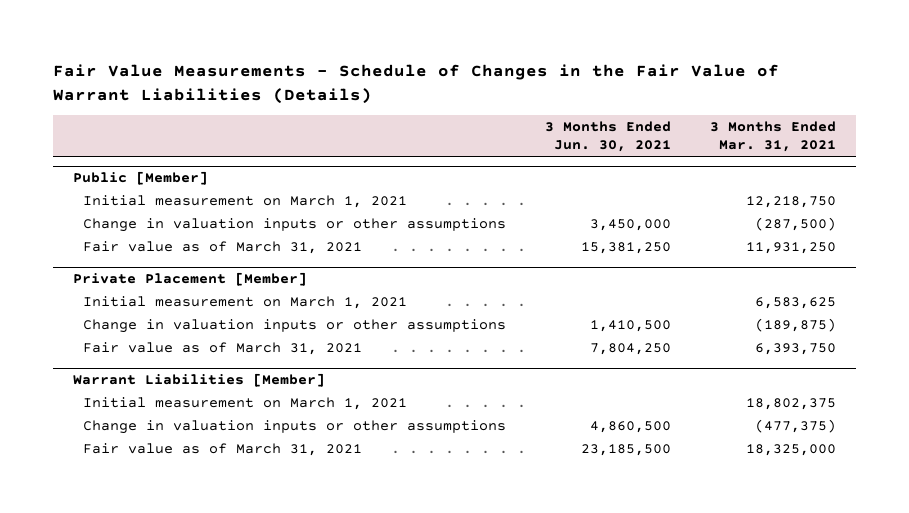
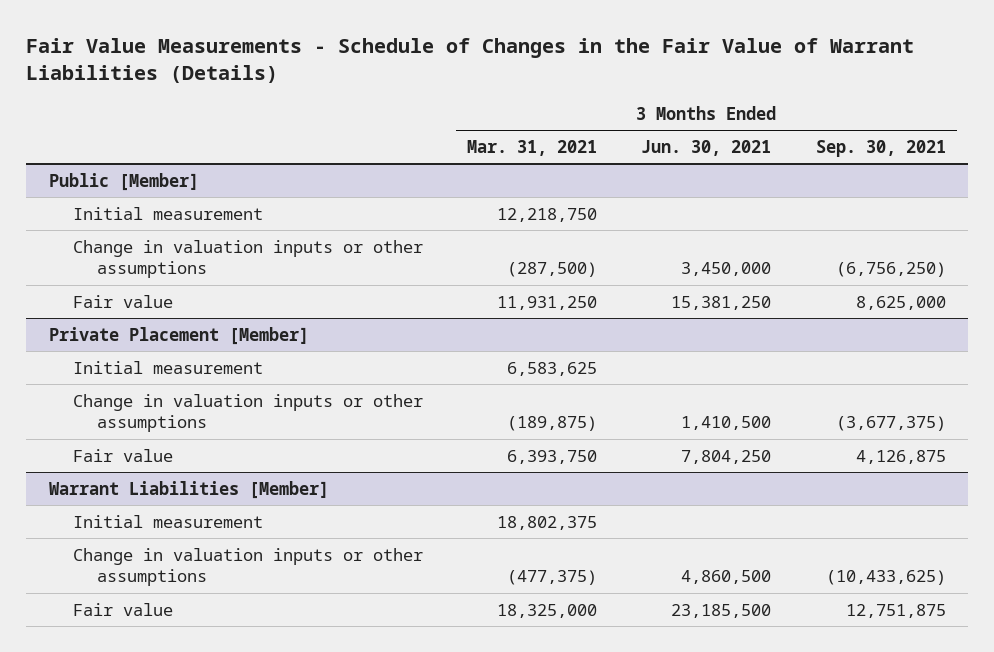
- | 3 Months Ended Jun. 30, 2021 | 3 Months Ended Mar. 31, 2021
+ | 3 Months Ended Mar. 31, 2021 | 3 Months Ended Jun. 30, 2021 | 3 Months Ended Sep. 30, 2021
@ Public [Member]
- Initial measurement on March 1, 2021 | | 12,218,750
+ Initial measurement | 12,218,750 | |
- Fair value as of March 31, 2021 | 15,381,250 | 11,931,250
+ Fair value | 11,931,250 | 15,381,250 | 8,625,000
@ Private Placement [Member]
- Initial measurement on March 1, 2021 | | 6,583,625
+ Initial measurement | 6,583,625 | |
- Fair value as of March 31, 2021 | 7,804,250 | 6,393,750
+ Fair value | 6,393,750 | 7,804,250 | 4,126,875
@ Warrant Liabilities [Member]
- Initial measurement on March 1, 2021 | | 18,802,375
+ Initial measurement | 18,802,375 | |
- Fair value as of March 31, 2021 | 23,185,500 | 18,325,000
+ Fair value | 18,325,000 | 23,185,500 | 12,751,875

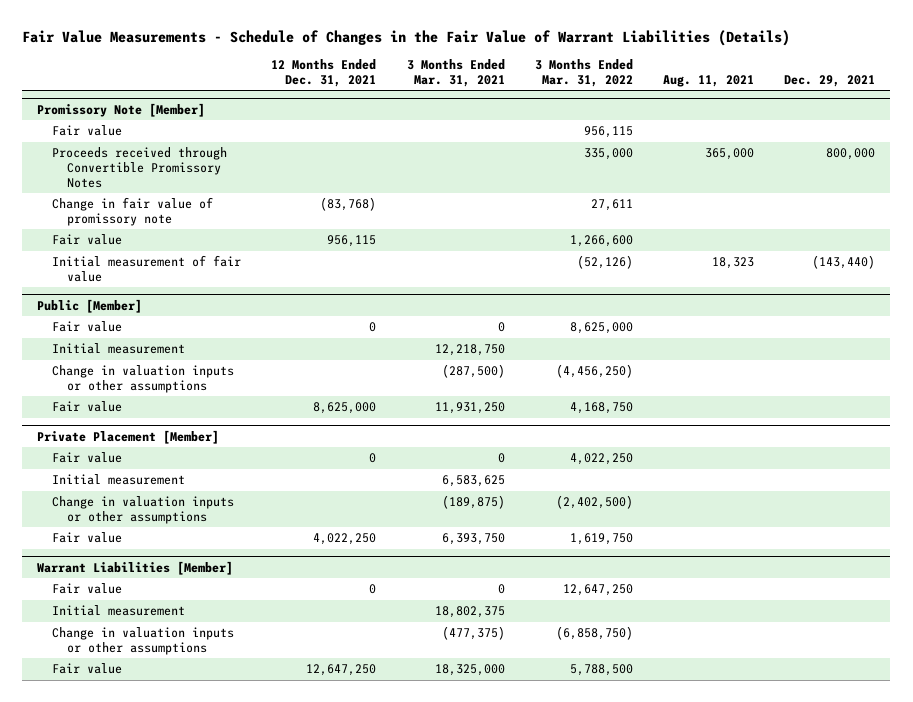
- | 3 Months Ended Mar. 31, 2021 | 3 Months Ended Jun. 30, 2021 | 3 Months Ended Sep. 30, 2021
+ | 12 Months Ended Dec. 31, 2021 | 3 Months Ended Mar. 31, 2021 | 3 Months Ended Mar. 31, 2022 | Aug. 11, 2021 | Dec. 29, 2021
+ Promissory Note [Member]
+ Fair value | | | 956,115 | |
+ Proceeds received through Convertible Promissory Notes | | | 335,000 | 365,000 | 800,000
+ Change in fair value of promissory note | (83,768) | | 27,611 | |
+ Fair value | 956,115 | | 1,266,600 | |
+ Initial measurement of fair value | | | (52,126) | 18,323 | (143,440)
@ Public [Member]
+ Fair value | 0 | 0 | 8,625,000 | |
@ Private Placement [Member]
+ Fair value | 0 | 0 | 4,022,250 | |
@ Warrant Liabilities [Member]
+ Fair value | 0 | 0 | 12,647,250 | |

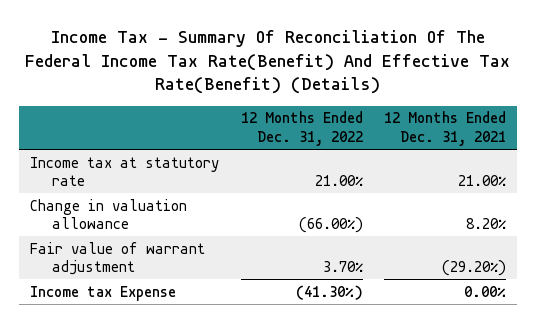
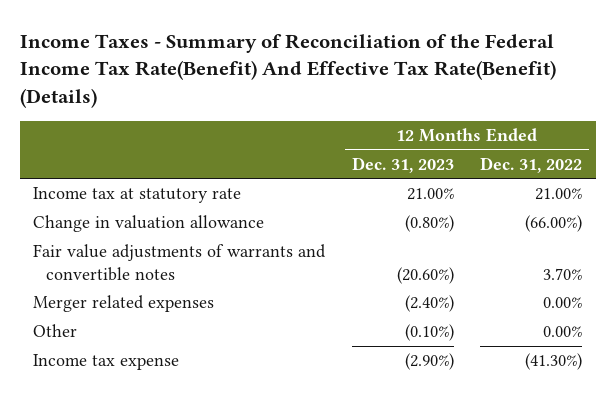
- Income Tax - Summary Of Reconciliation Of The Federal Income Tax Rate(Benefit) And Effective Tax Rate(Benefit) (Details)
+ Income Taxes - Summary of Reconciliation of the Federal Income Tax Rate(Benefit) And Effective Tax Rate(Benefit) (Details)
- | 12 Months Ended Dec. 31, 2022 | 12 Months Ended Dec. 31, 2021
+ | 12 Months Ended Dec. 31, 2023 | 12 Months Ended Dec. 31, 2022
- Fair value of warrant adjustment | 3.70% | (29.20%)
- Income tax Expense | (41.30%) | 0.00%
+ Fair value adjustments of warrants and convertible notes | (20.60%) | 3.70%
+ Merger related expenses | (2.40%) | 0.00%
+ Other | (0.10%) | 0.00%
+ Income tax expense | (2.90%) | (41.30%)

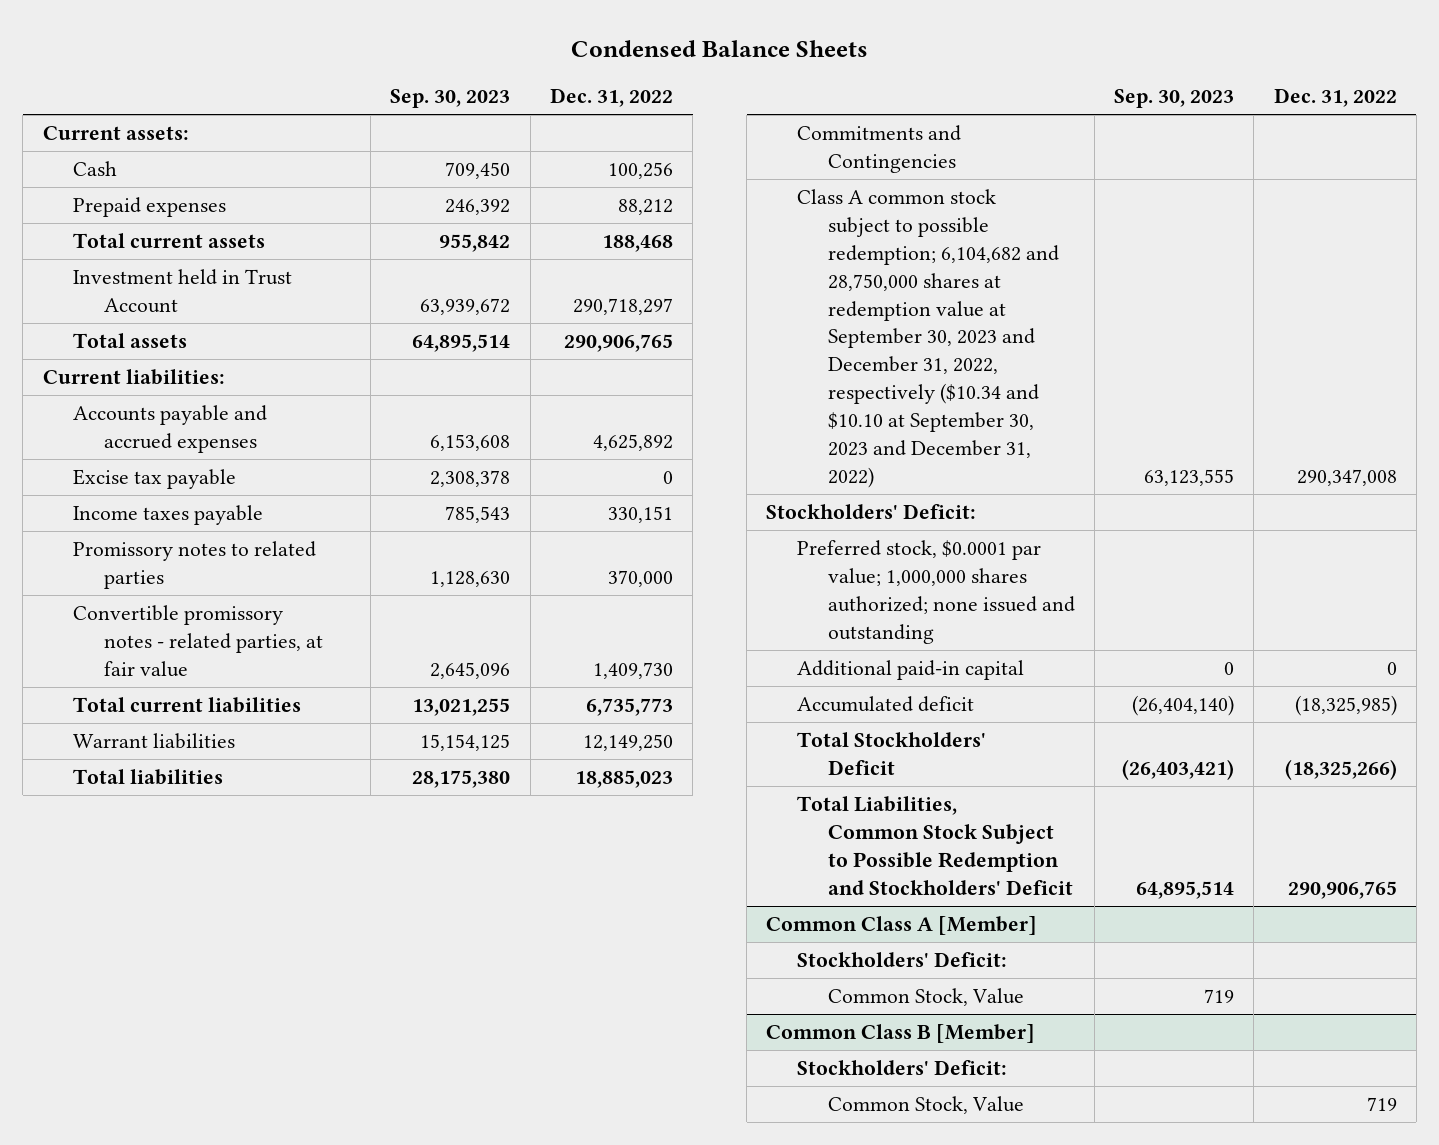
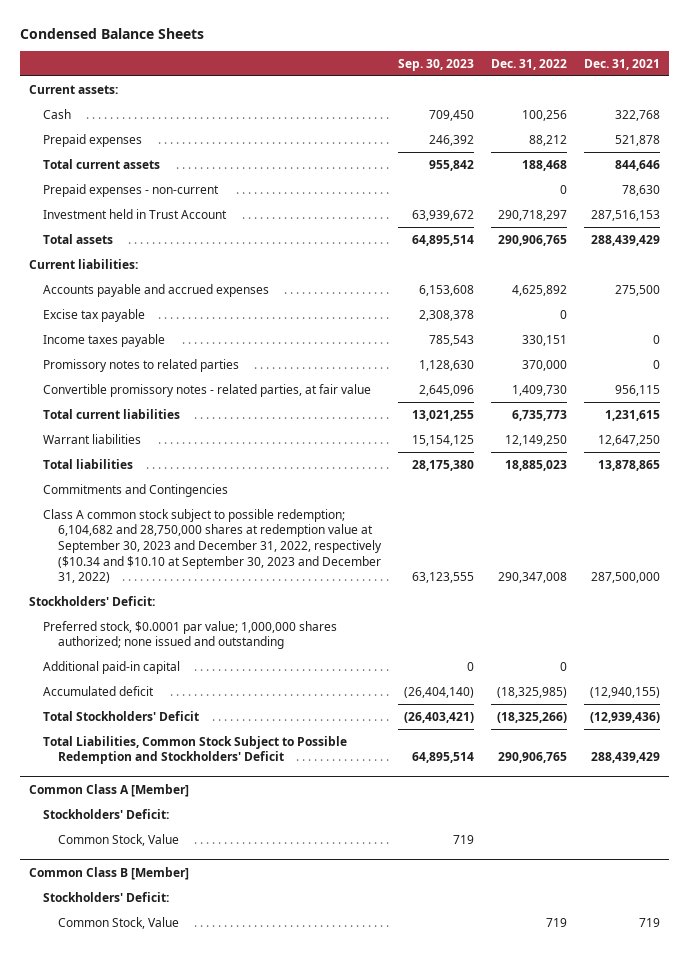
- | Sep. 30, 2023 | Dec. 31, 2022
+ | Sep. 30, 2023 | Dec. 31, 2022 | Dec. 31, 2021
+ Prepaid expenses - non-current | | 0 | 78,630

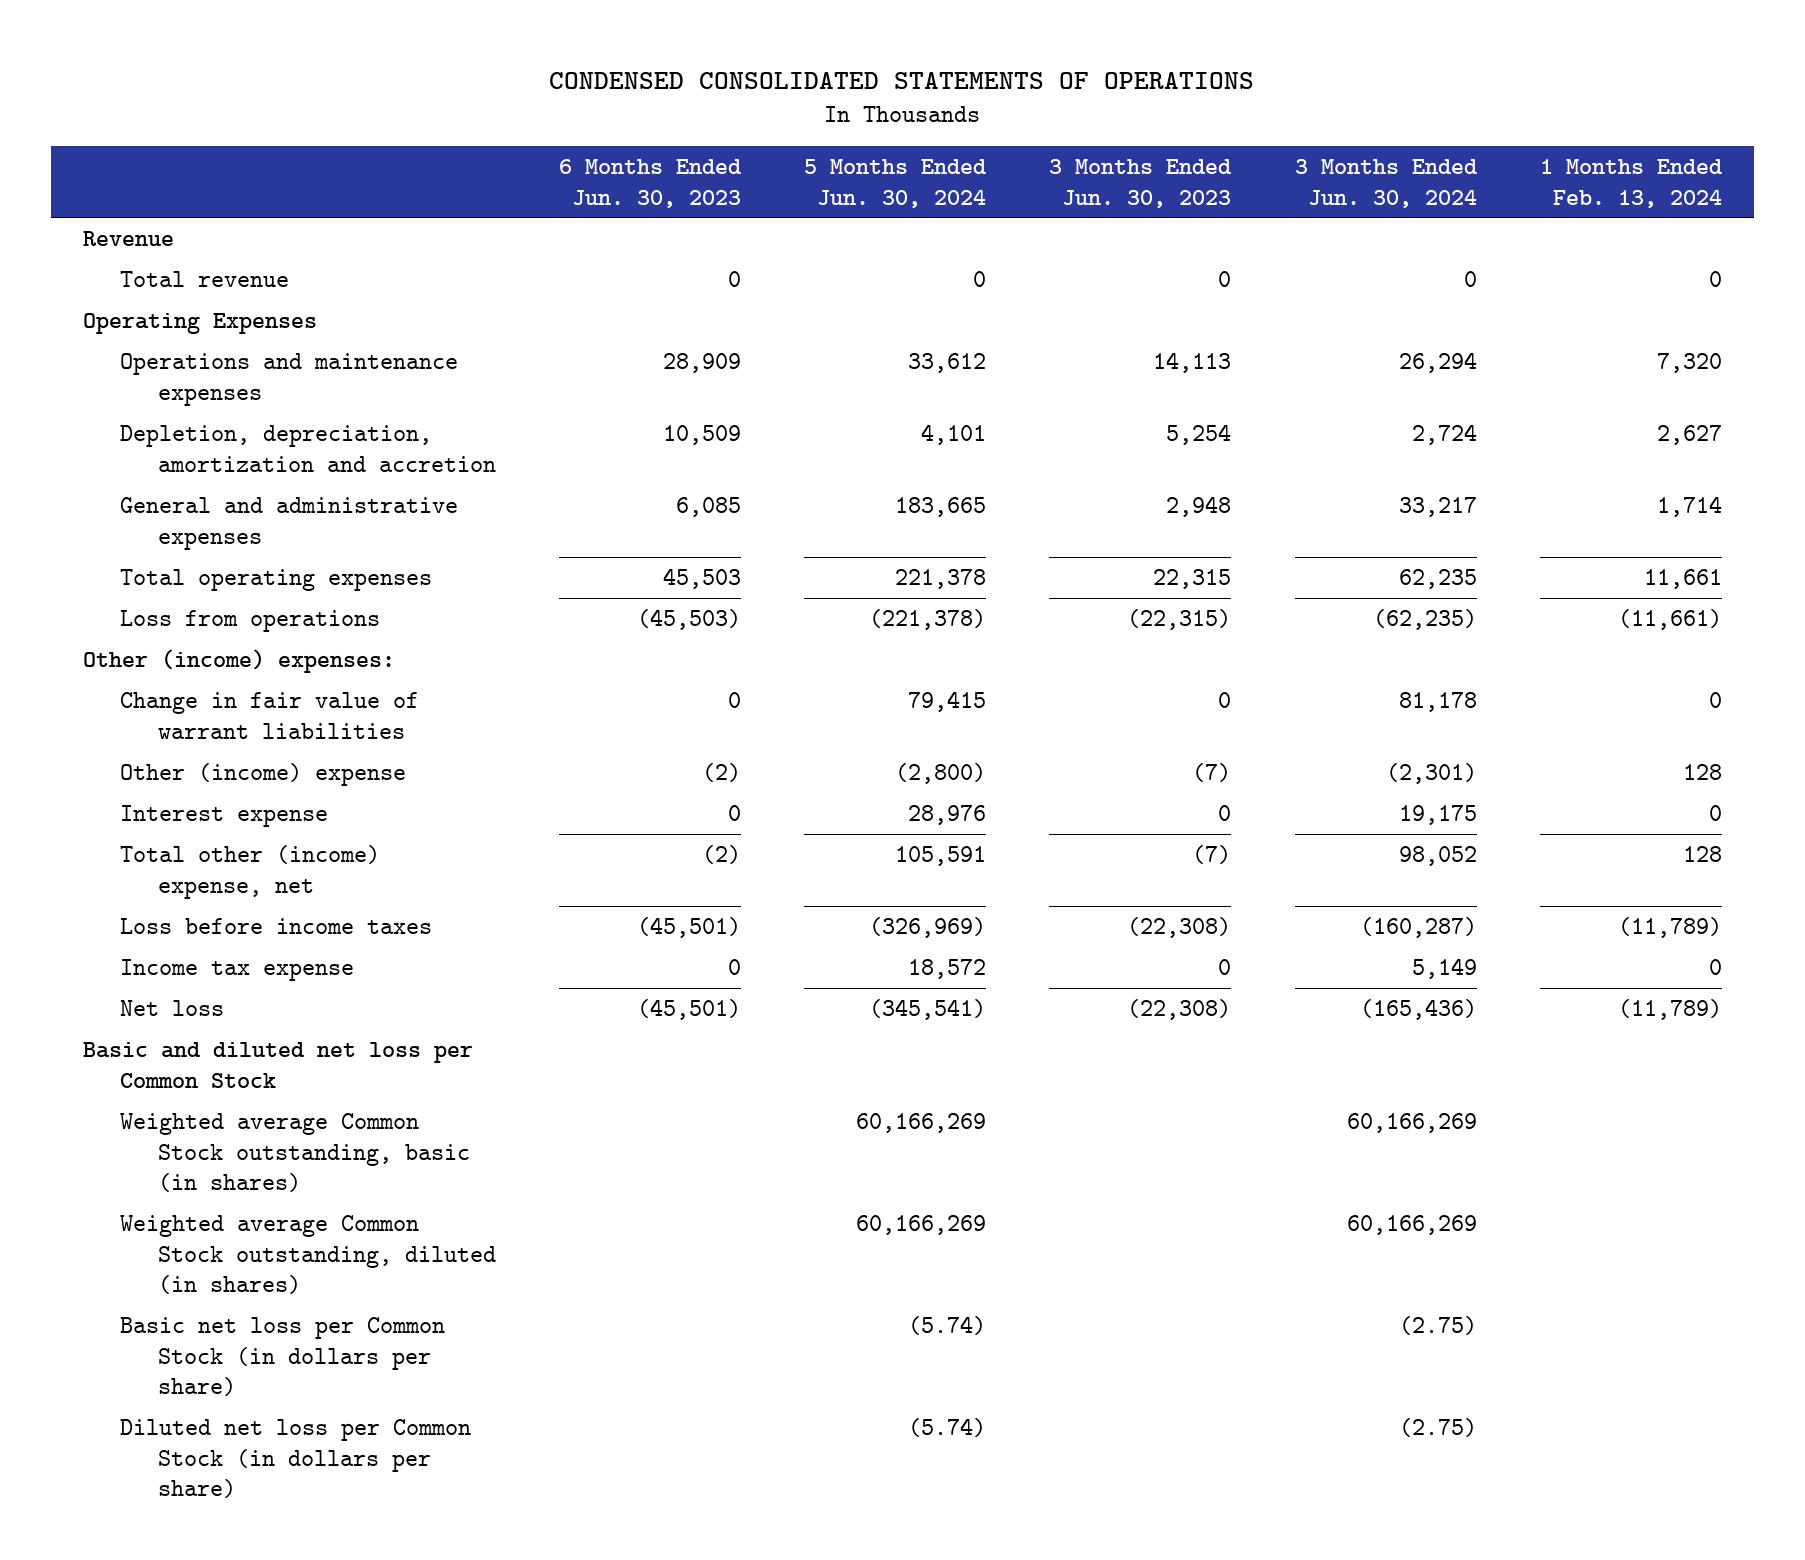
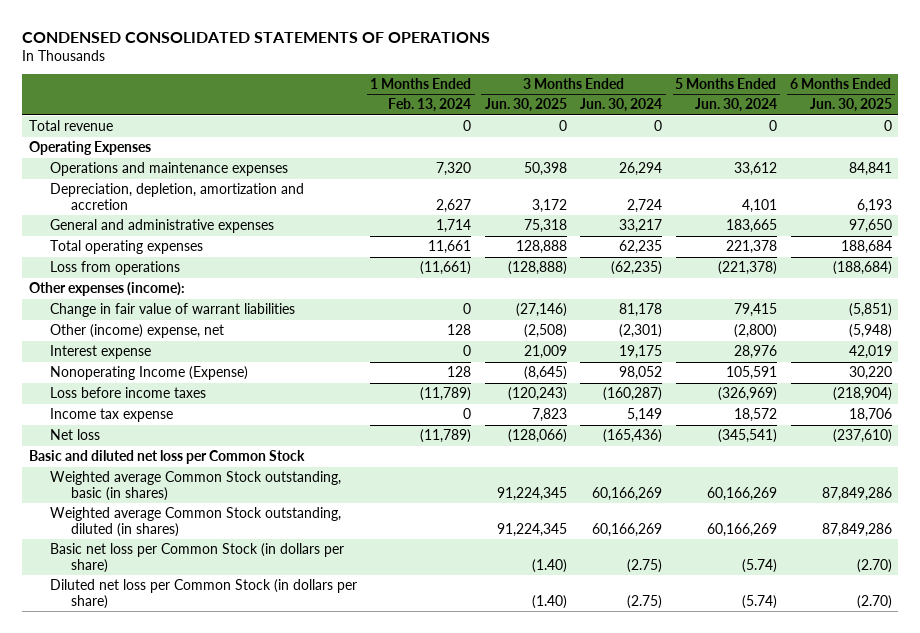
- | 6 Months Ended Jun. 30, 2023 | 5 Months Ended Jun. 30, 2024 | 3 Months Ended Jun. 30, 2023 | 3 Months Ended Jun. 30, 2024 | 1 Months Ended Feb. 13, 2024
+ | 1 Months Ended Feb. 13, 2024 | 3 Months Ended Jun. 30, 2025 | 3 Months Ended Jun. 30, 2024 | 5 Months Ended Jun. 30, 2024 | 6 Months Ended Jun. 30, 2025
- Revenue
- Depletion, depreciation, amortization and accretion | 10,509 | 4,101 | 5,254 | 2,724 | 2,627
+ Depreciation, depletion, amortization and accretion | 2,627 | 3,172 | 2,724 | 4,101 | 6,193
- Other (income) expenses:
+ Other expenses (income):
- Other (income) expense | (2) | (2,800) | (7) | (2,301) | 128
+ Other (income) expense, net | 128 | (2,508) | (2,301) | (2,800) | (5,948)
- Total other (income) expense, net | (2) | 105,591 | (7) | 98,052 | 128
+ Nonoperating Income (Expense) | 128 | (8,645) | 98,052 | 105,591 | 30,220

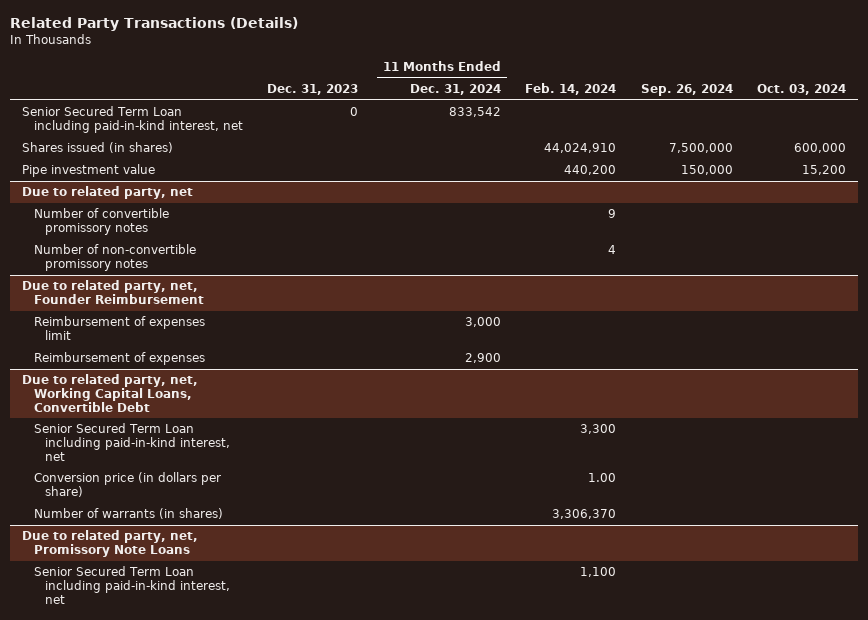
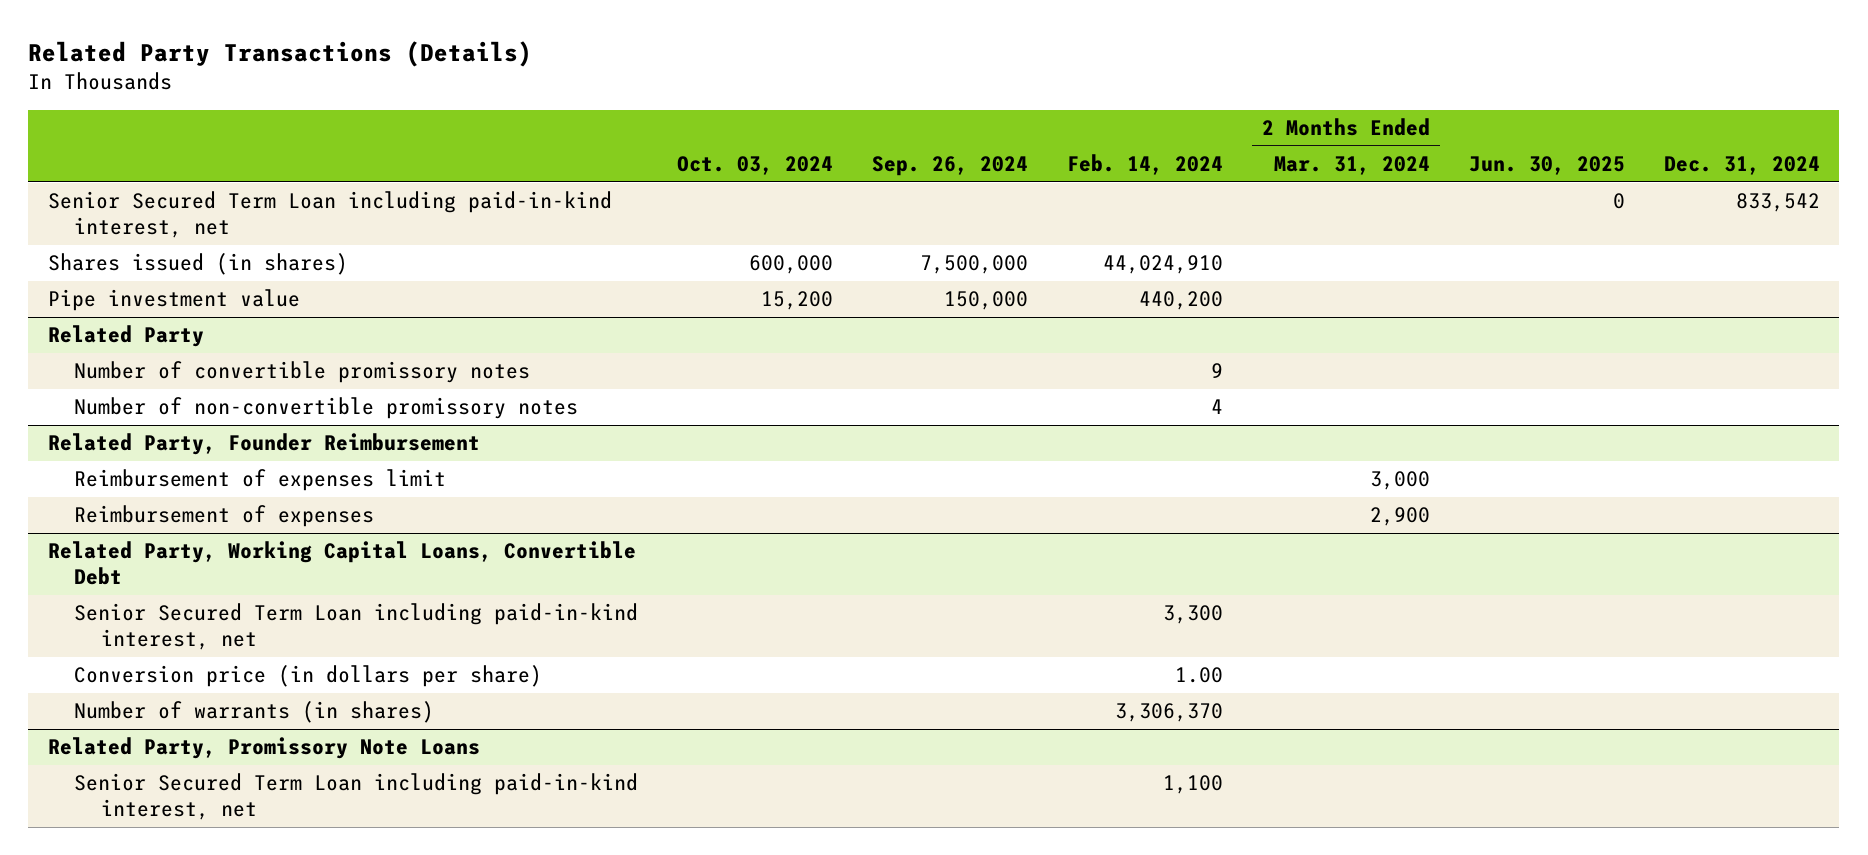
- | Dec. 31, 2023 | 11 Months Ended Dec. 31, 2024 | Feb. 14, 2024 | Sep. 26, 2024 | Oct. 03, 2024
+ | Oct. 03, 2024 | Sep. 26, 2024 | Feb. 14, 2024 | 2 Months Ended Mar. 31, 2024 | Jun. 30, 2025 | Dec. 31, 2024
- Due to related party, net
+ Related Party
- Due to related party, net, Founder Reimbursement
+ Related Party, Founder Reimbursement
- Due to related party, net, Working Capital Loans, Convertible Debt
+ Related Party, Working Capital Loans, Convertible Debt
- Due to related party, net, Promissory Note Loans
+ Related Party, Promissory Note Loans

